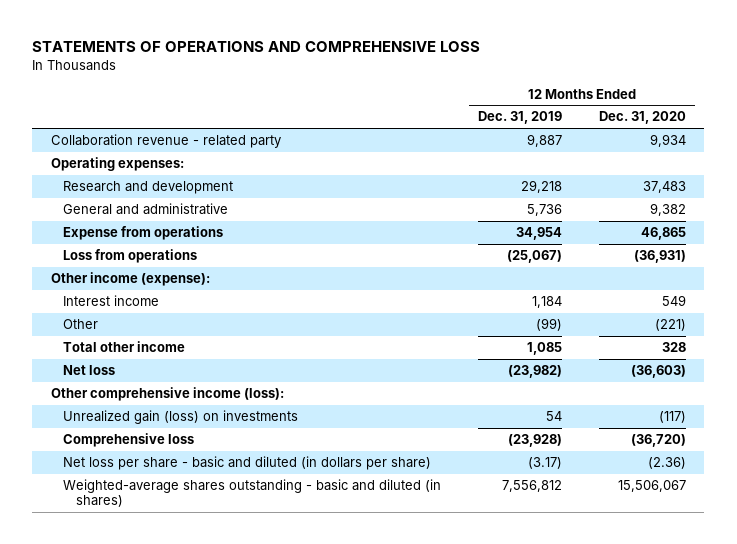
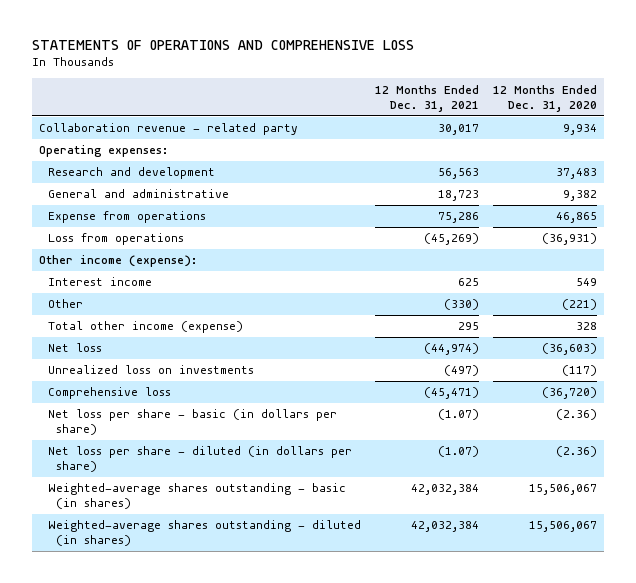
- | 12 Months Ended Dec. 31, 2019 | 12 Months Ended Dec. 31, 2020
+ | 12 Months Ended Dec. 31, 2021 | 12 Months Ended Dec. 31, 2020
- Total other income | 1,085 | 328
+ Total other income (expense) | 295 | 328
- Other comprehensive income (loss):
- Unrealized gain (loss) on investments | 54 | (117)
+ Unrealized loss on investments | (497) | (117)
- Net loss per share - basic and diluted (in dollars per share) | (3.17) | (2.36)
- Weighted-average shares outstanding - basic and diluted (in shares) | 7,556,812 | 15,506,067
+ Net loss per share - basic (in dollars per share) | (1.07) | (2.36)
+ Net loss per share - diluted (in dollars per share) | (1.07) | (2.36)
+ Weighted-average shares outstanding - basic (in shares) | 42,032,384 | 15,506,067
+ Weighted-average shares outstanding - diluted (in shares) | 42,032,384 | 15,506,067

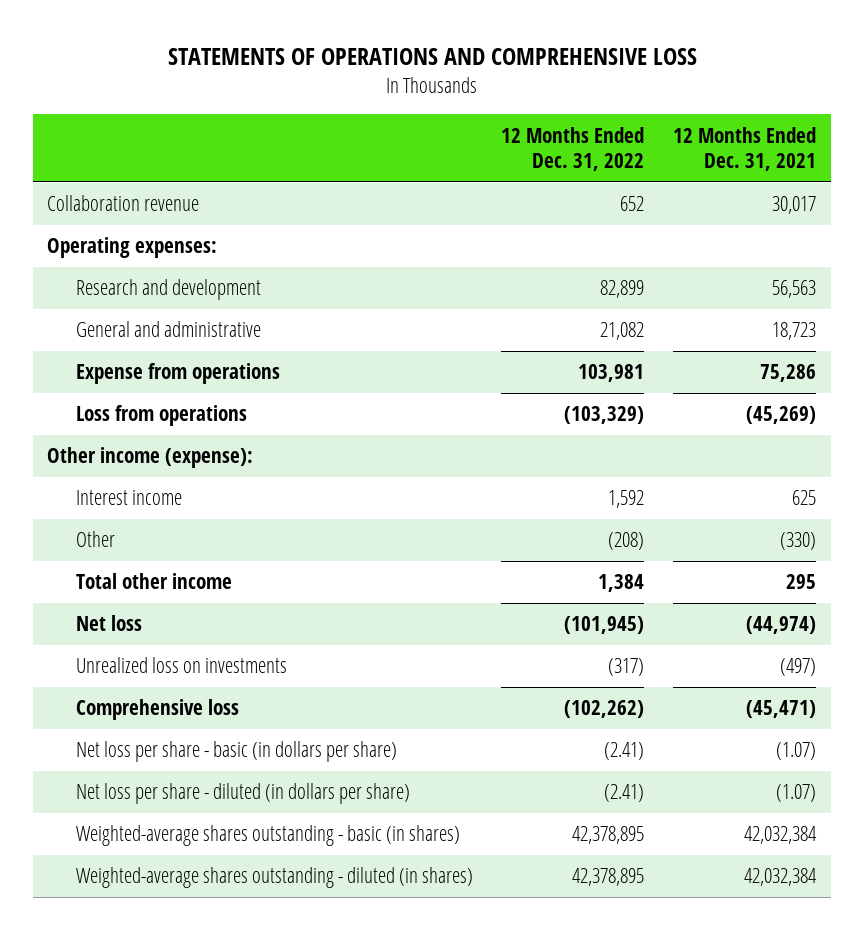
- | 12 Months Ended Dec. 31, 2021 | 12 Months Ended Dec. 31, 2020
+ | 12 Months Ended Dec. 31, 2022 | 12 Months Ended Dec. 31, 2021
- Collaboration revenue - related party | 30,017 | 9,934
+ Collaboration revenue | 652 | 30,017
- Total other income (expense) | 295 | 328
+ Total other income | 1,384 | 295

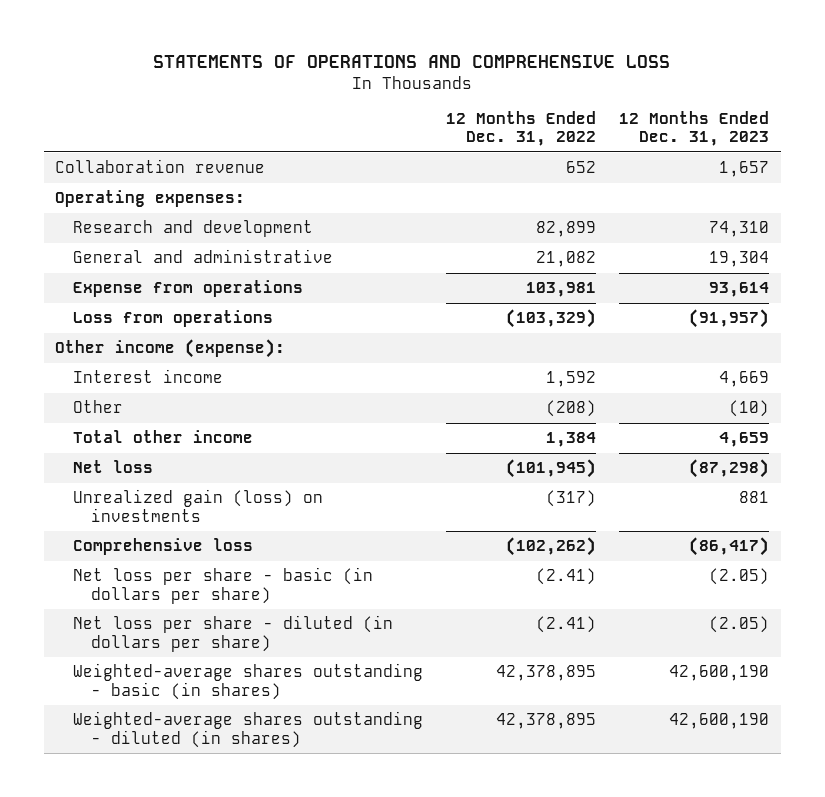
- | 12 Months Ended Dec. 31, 2022 | 12 Months Ended Dec. 31, 2021
+ | 12 Months Ended Dec. 31, 2022 | 12 Months Ended Dec. 31, 2023
- Unrealized loss on investments | (317) | (497)
+ Unrealized gain (loss) on investments | (317) | 881

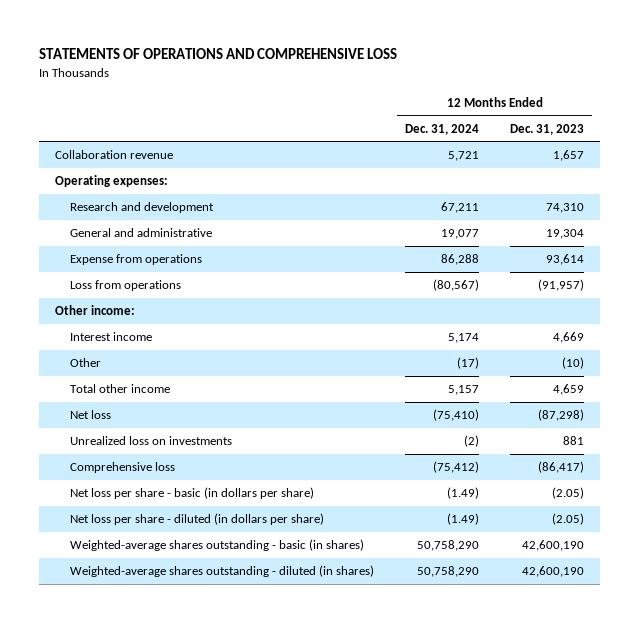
- | 12 Months Ended Dec. 31, 2022 | 12 Months Ended Dec. 31, 2023
+ | 12 Months Ended Dec. 31, 2024 | 12 Months Ended Dec. 31, 2023
- Other income (expense):
+ Other income:
- Unrealized gain (loss) on investments | (317) | 881
+ Unrealized loss on investments | (2) | 881

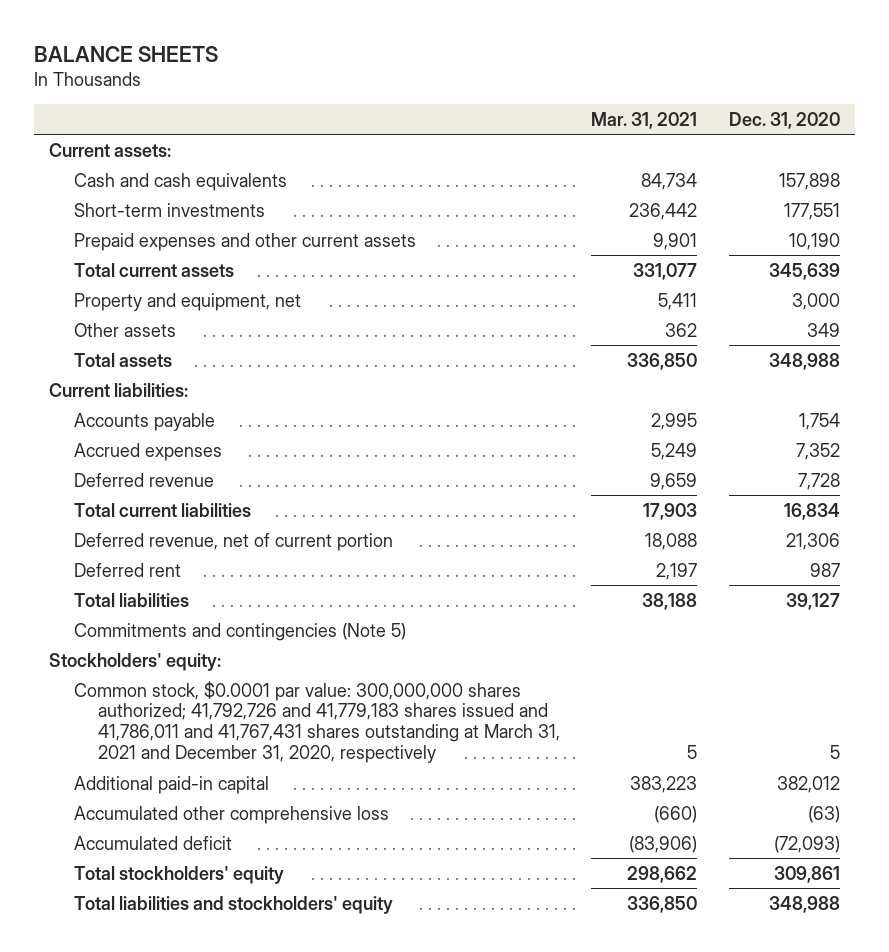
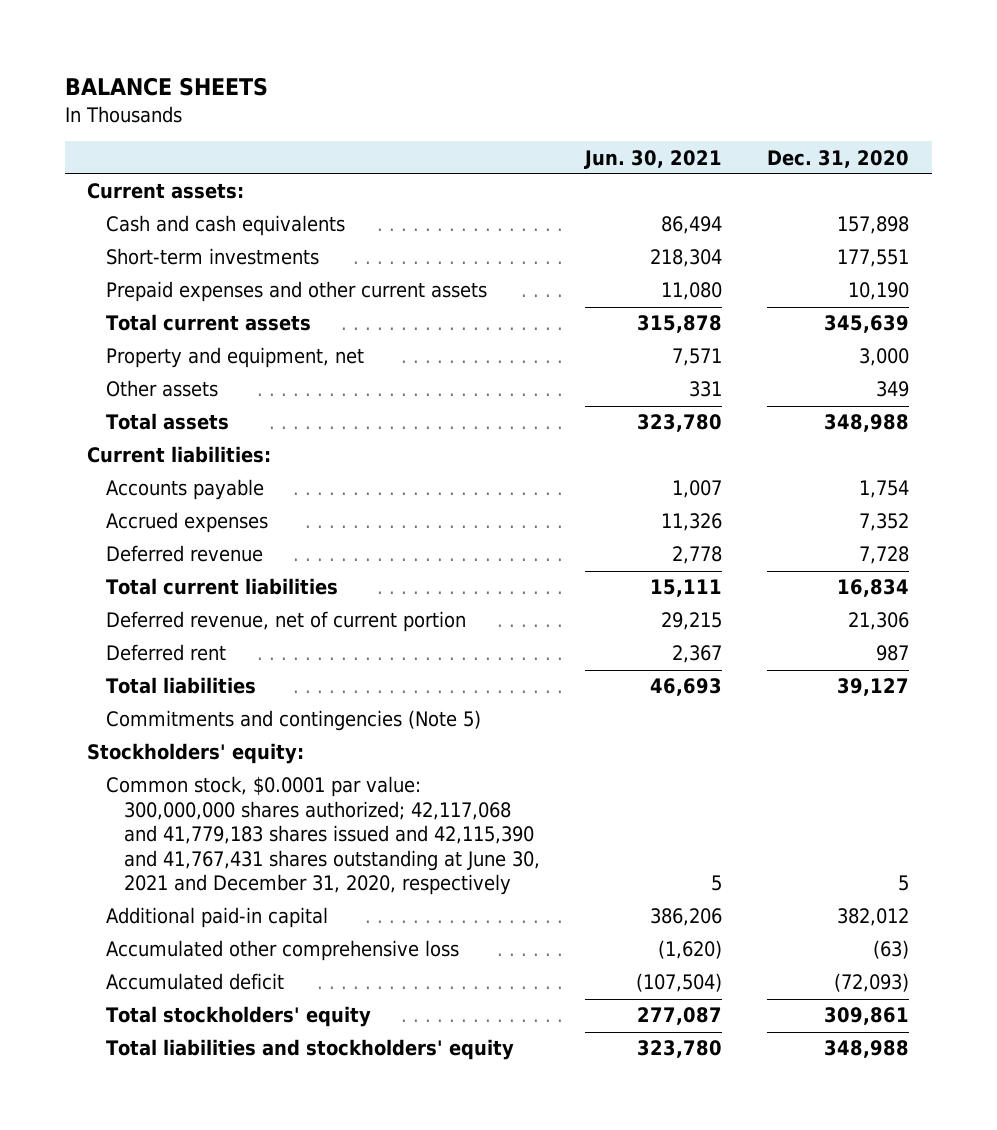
- | Mar. 31, 2021 | Dec. 31, 2020
+ | Jun. 30, 2021 | Dec. 31, 2020
- Common stock, $0.0001 par value: 300,000,000 shares authorized; 41,792,726 and 41,779,183 shares issued and 41,786,011 and 41,767,431 shares outstanding at March 31, 2021 and December 31, 2020, respectively | 5 | 5
+ Common stock, $0.0001 par value: 300,000,000 shares authorized; 42,117,068 and 41,779,183 shares issued and 42,115,390 and 41,767,431 shares outstanding at June 30, 2021 and December 31, 2020, respectively | 5 | 5

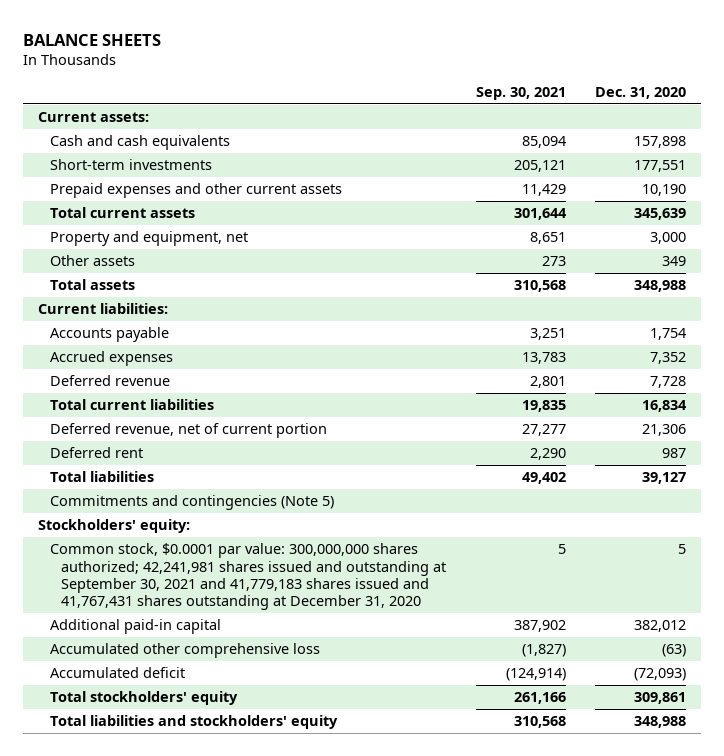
- | Jun. 30, 2021 | Dec. 31, 2020
+ | Sep. 30, 2021 | Dec. 31, 2020
- Common stock, $0.0001 par value: 300,000,000 shares authorized; 42,117,068 and 41,779,183 shares issued and 42,115,390 and 41,767,431 shares outstanding at June 30, 2021 and December 31, 2020, respectively | 5 | 5
+ Common stock, $0.0001 par value: 300,000,000 shares authorized; 42,241,981 shares issued and outstanding at September 30, 2021 and 41,779,183 shares issued and 41,767,431 shares outstanding at December 31, 2020 | 5 | 5

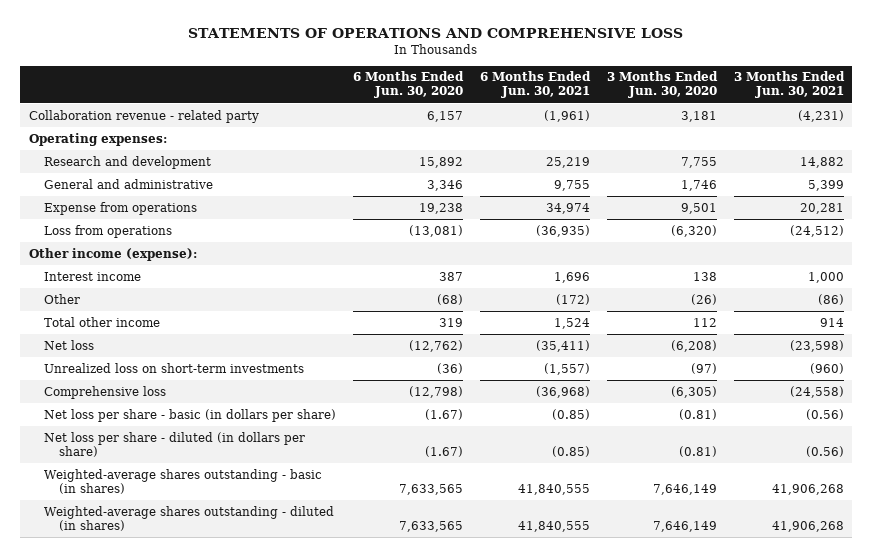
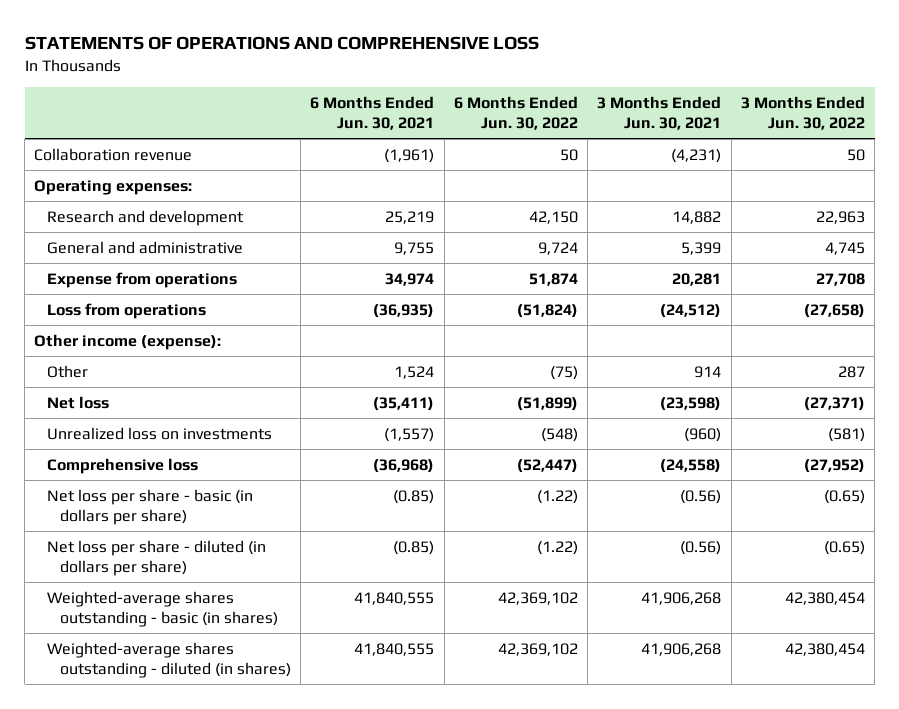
- | 6 Months Ended Jun. 30, 2020 | 6 Months Ended Jun. 30, 2021 | 3 Months Ended Jun. 30, 2020 | 3 Months Ended Jun. 30, 2021
+ | 6 Months Ended Jun. 30, 2021 | 6 Months Ended Jun. 30, 2022 | 3 Months Ended Jun. 30, 2021 | 3 Months Ended Jun. 30, 2022
- Collaboration revenue - related party | 6,157 | (1,961) | 3,181 | (4,231)
+ Collaboration revenue | (1,961) | 50 | (4,231) | 50
- Interest income | 387 | 1,696 | 138 | 1,000
- Other | (68) | (172) | (26) | (86)
- Total other income | 319 | 1,524 | 112 | 914
+ Other | 1,524 | (75) | 914 | 287
- Unrealized loss on short-term investments | (36) | (1,557) | (97) | (960)
+ Unrealized loss on investments | (1,557) | (548) | (960) | (581)

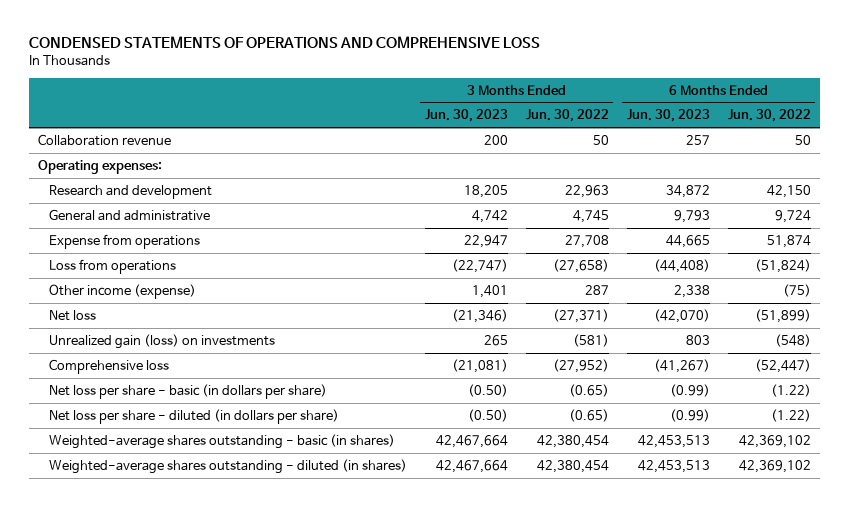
- STATEMENTS OF OPERATIONS AND COMPREHENSIVE LOSS
+ CONDENSED STATEMENTS OF OPERATIONS AND COMPREHENSIVE LOSS
- | 6 Months Ended Jun. 30, 2021 | 6 Months Ended Jun. 30, 2022 | 3 Months Ended Jun. 30, 2021 | 3 Months Ended Jun. 30, 2022
+ | 3 Months Ended Jun. 30, 2023 | 3 Months Ended Jun. 30, 2022 | 6 Months Ended Jun. 30, 2023 | 6 Months Ended Jun. 30, 2022
- Other income (expense):
- Other | 1,524 | (75) | 914 | 287
+ Other income (expense) | 1,401 | 287 | 2,338 | (75)
- Unrealized loss on investments | (1,557) | (548) | (960) | (581)
+ Unrealized gain (loss) on investments | 265 | (581) | 803 | (548)

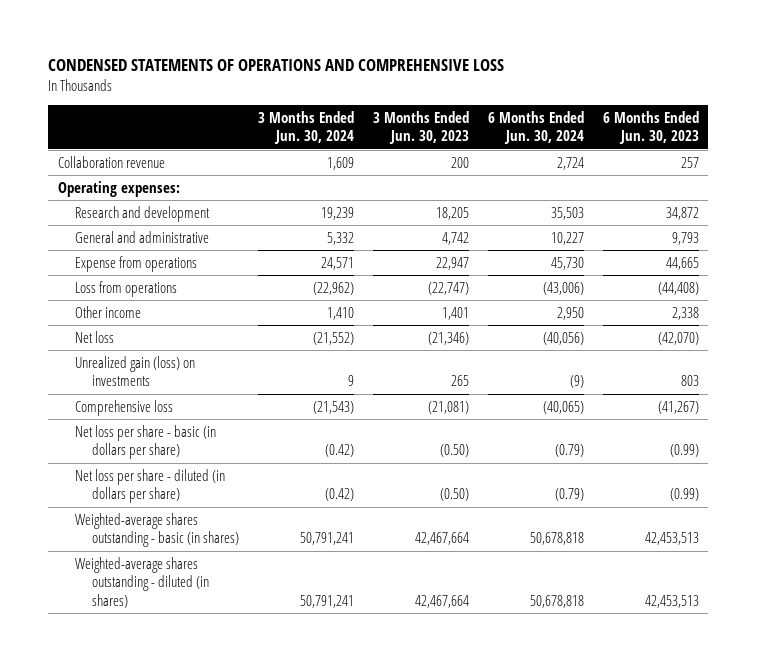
- | 3 Months Ended Jun. 30, 2023 | 3 Months Ended Jun. 30, 2022 | 6 Months Ended Jun. 30, 2023 | 6 Months Ended Jun. 30, 2022
+ | 3 Months Ended Jun. 30, 2024 | 3 Months Ended Jun. 30, 2023 | 6 Months Ended Jun. 30, 2024 | 6 Months Ended Jun. 30, 2023
- Other income (expense) | 1,401 | 287 | 2,338 | (75)
+ Other income | 1,410 | 1,401 | 2,950 | 2,338

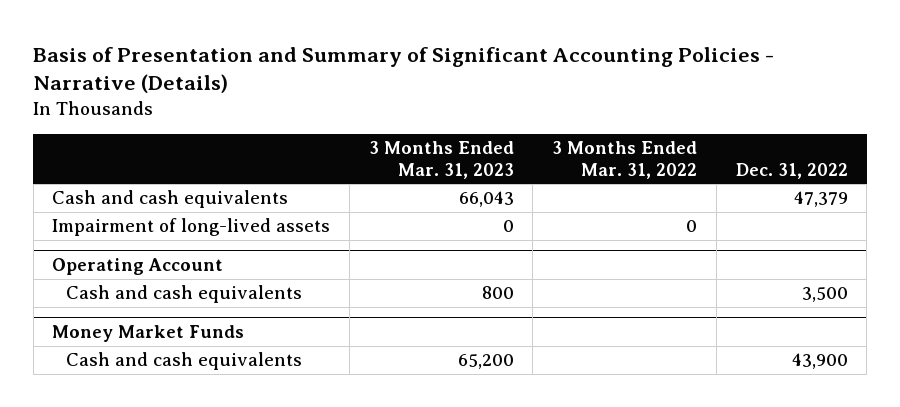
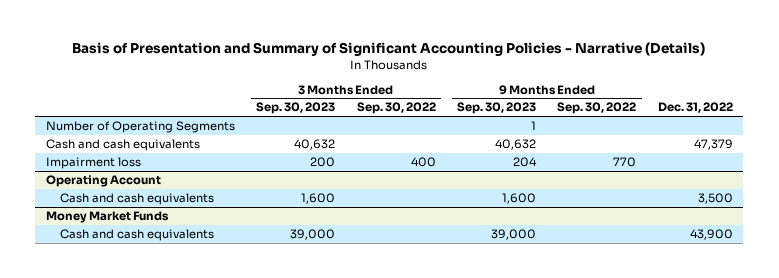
- | 3 Months Ended Mar. 31, 2023 | 3 Months Ended Mar. 31, 2022 | Dec. 31, 2022
+ | 3 Months Ended Sep. 30, 2023 | 3 Months Ended Sep. 30, 2022 | 9 Months Ended Sep. 30, 2023 | 9 Months Ended Sep. 30, 2022 | Dec. 31, 2022
+ Number of Operating Segments | | | 1 | |
- Impairment of long-lived assets | 0 | 0 |
+ Impairment loss | 200 | 400 | 204 | 770 |

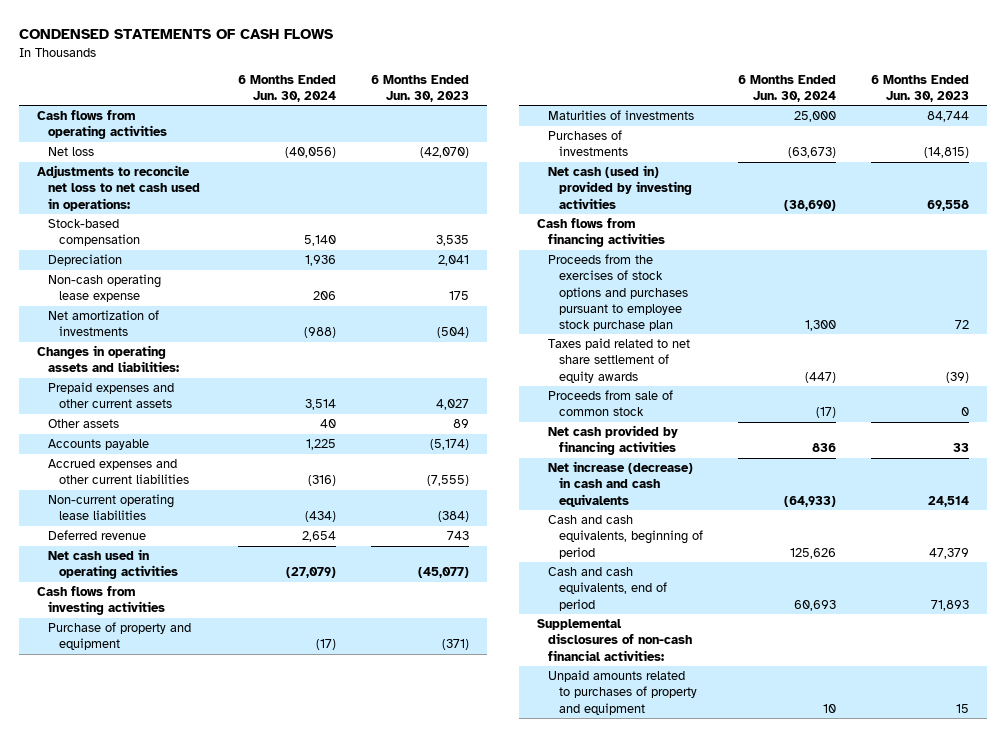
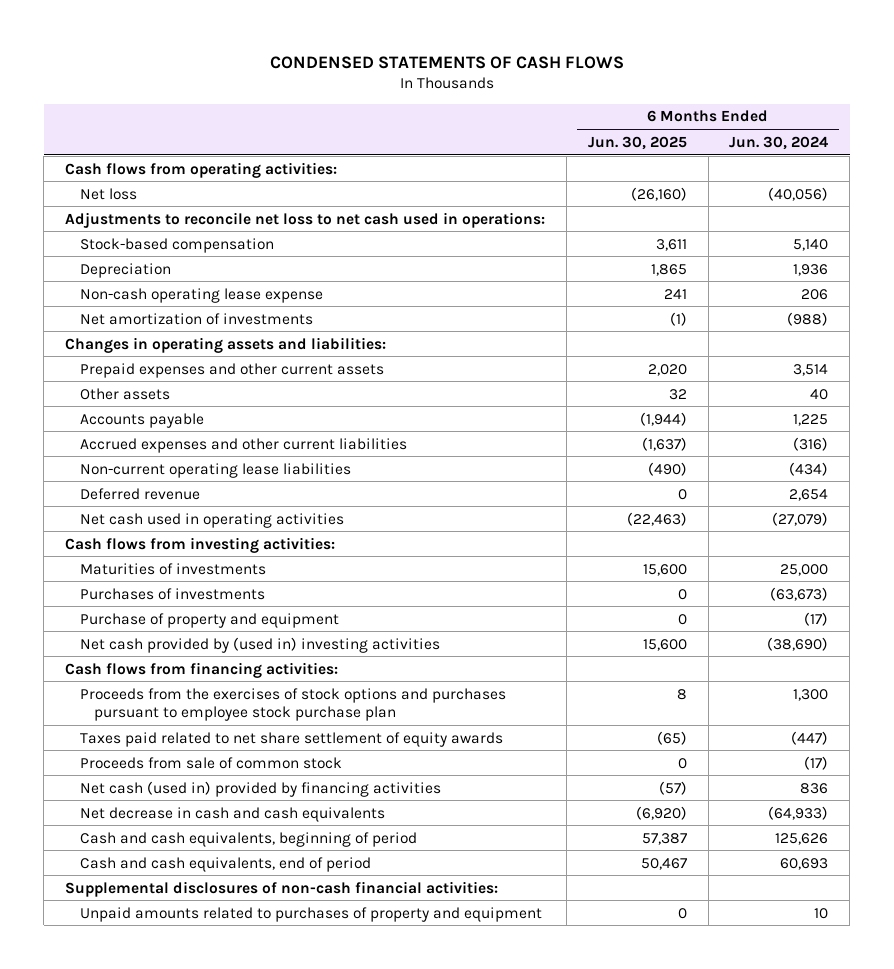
- | 6 Months Ended Jun. 30, 2024 | 6 Months Ended Jun. 30, 2023
+ | 6 Months Ended Jun. 30, 2025 | 6 Months Ended Jun. 30, 2024
- Cash flows from operating activities
+ Cash flows from operating activities:
- Cash flows from investing activities
+ Cash flows from investing activities:
- Net cash (used in) provided by investing activities | (38,690) | 69,558
- Cash flows from financing activities
moved down: Purchase of property and equipment | 0 | (17)
+ Net cash provided by (used in) investing activities | 15,600 | (38,690)
+ Cash flows from financing activities:
- Net cash provided by financing activities | 836 | 33
- Net increase (decrease) in cash and cash equivalents | (64,933) | 24,514
+ Net cash (used in) provided by financing activities | (57) | 836
+ Net decrease in cash and cash equivalents | (6,920) | (64,933)

